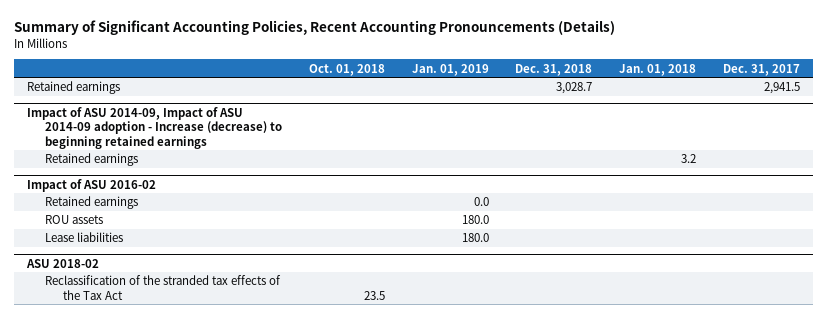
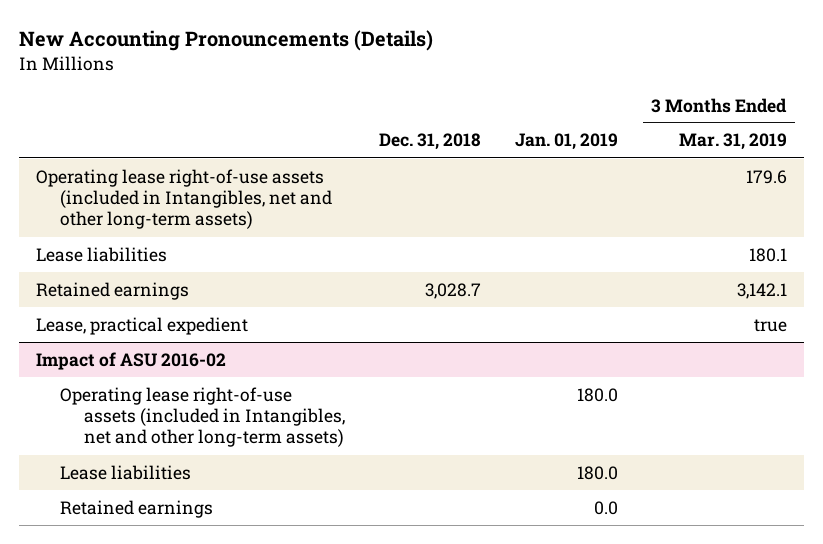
- Summary of Significant Accounting Policies, Recent Accounting Pronouncements (Details)
+ New Accounting Pronouncements (Details)
- | Oct. 01, 2018 | Jan. 01, 2019 | Dec. 31, 2018 | Jan. 01, 2018 | Dec. 31, 2017
+ | Dec. 31, 2018 | Jan. 01, 2019 | 3 Months Ended Mar. 31, 2019
+ Operating lease right-of-use assets (included in Intangibles, net and other long-term assets) | | | 179.6
+ Lease liabilities | | | 180.1
- Impact of ASU 2014-09, Impact of ASU 2014-09 adoption - Increase (decrease) to beginning retained earnings
- Retained earnings | | | | 3.2 |
+ Lease, practical expedient | | | true
@ Impact of ASU 2016-02
- ROU assets | | 180.0 | | |
+ Operating lease right-of-use assets (included in Intangibles, net and other long-term assets) | | 180.0 |
- ASU 2018-02
- Reclassification of the stranded tax effects of the Tax Act | 23.5 | | | |
@ Impact of ASU 2016-02
moved down: Retained earnings | | 0.0 |

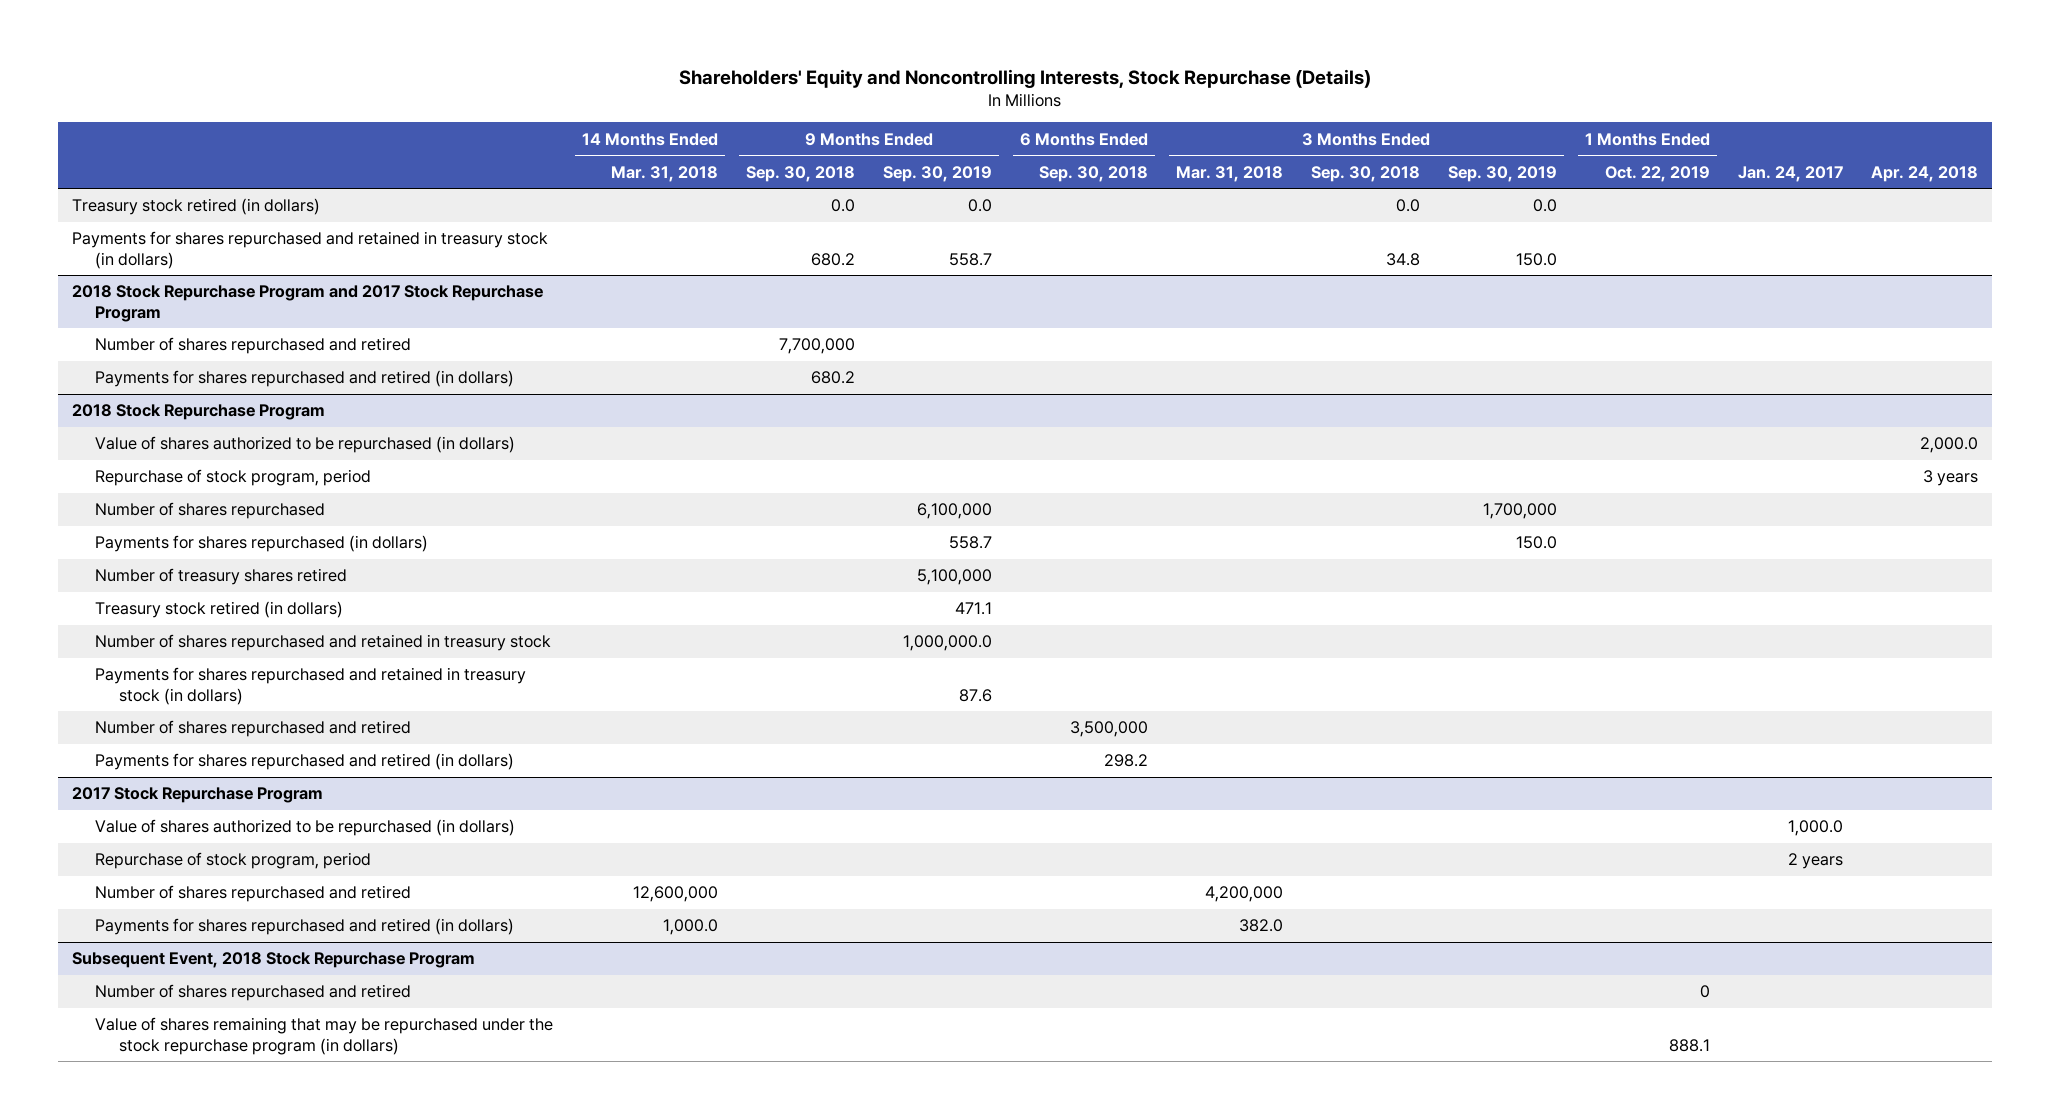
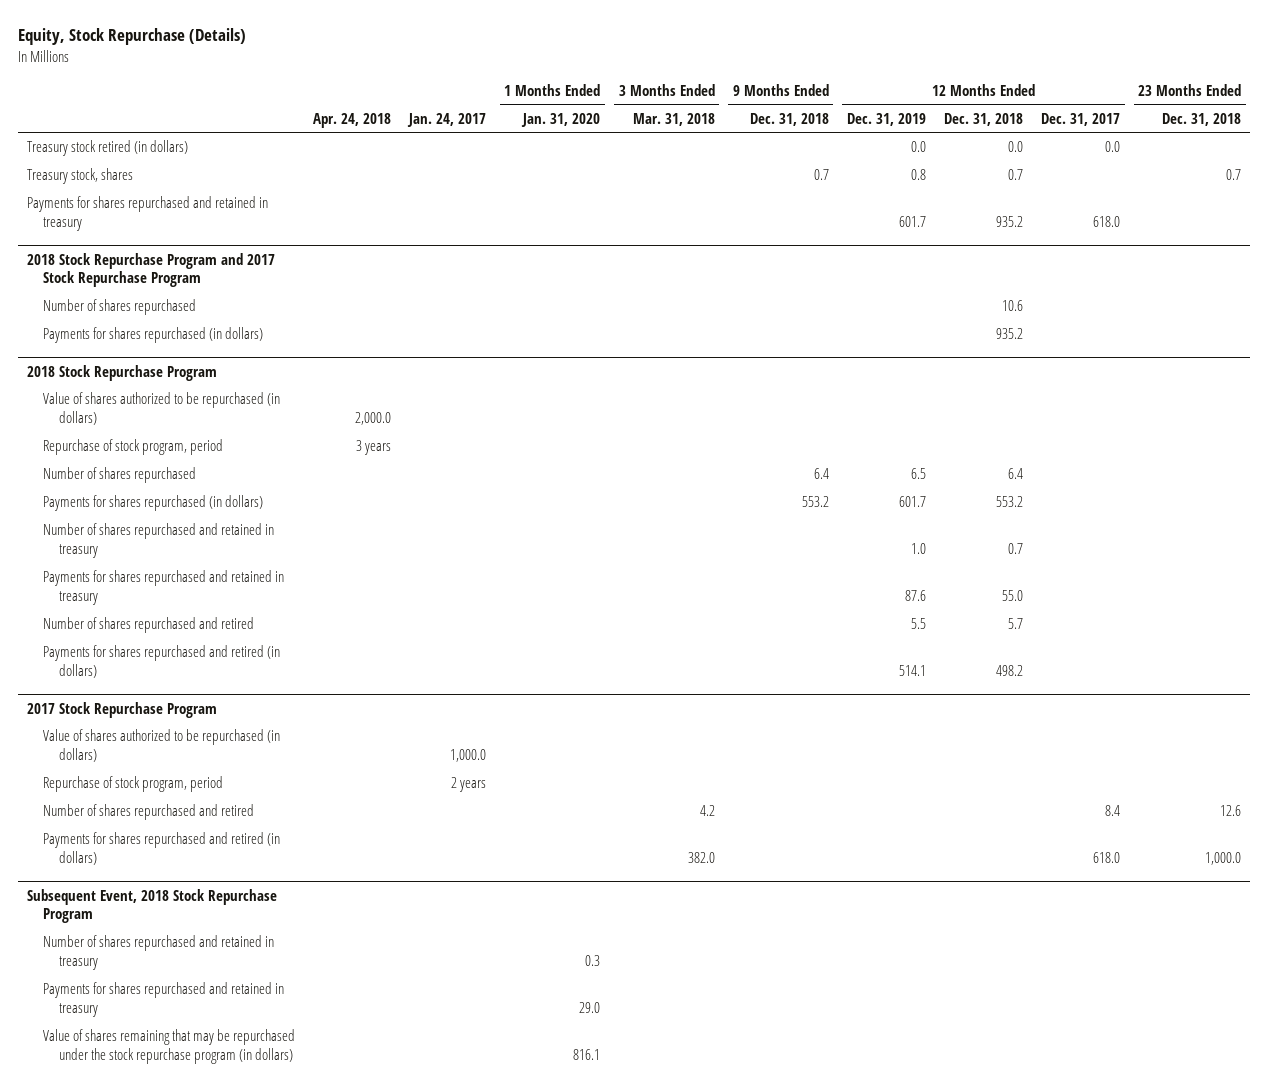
- Shareholders' Equity and Noncontrolling Interests, Stock Repurchase (Details)
+ Equity, Stock Repurchase (Details)
- | 14 Months Ended Mar. 31, 2018 | 9 Months Ended Sep. 30, 2018 | 9 Months Ended Sep. 30, 2019 | 6 Months Ended Sep. 30, 2018 | 3 Months Ended Mar. 31, 2018 | 3 Months Ended Sep. 30, 2018 | 3 Months Ended Sep. 30, 2019 | 1 Months Ended Oct. 22, 2019 | Jan. 24, 2017 | Apr. 24, 2018
+ | Apr. 24, 2018 | Jan. 24, 2017 | 1 Months Ended Jan. 31, 2020 | 3 Months Ended Mar. 31, 2018 | 9 Months Ended Dec. 31, 2018 | 12 Months Ended Dec. 31, 2019 | 12 Months Ended Dec. 31, 2018 | 12 Months Ended Dec. 31, 2017 | 23 Months Ended Dec. 31, 2018
- Payments for shares repurchased and retained in treasury stock (in dollars) | | 680.2 | 558.7 | | | 34.8 | 150.0 | | |
+ Treasury stock, shares | | | | | 0.7 | 0.8 | 0.7 | | 0.7
+ Payments for shares repurchased and retained in treasury | | | | | | 601.7 | 935.2 | 618.0 |
@ 2018 Stock Repurchase Program and 2017 Stock Repurchase Program
- Number of shares repurchased and retired | | 7,700,000 | | | | | | | |
- Payments for shares repurchased and retired (in dollars) | | 680.2 | | | | | | | |
+ Number of shares repurchased | | | | | | | 10.6 | |
+ Payments for shares repurchased (in dollars) | | | | | | | 935.2 | |
@ 2018 Stock Repurchase Program
- Number of treasury shares retired | | | 5,100,000 | | | | | | |
- Treasury stock retired (in dollars) | | | 471.1 | | | | | | |
- Number of shares repurchased and retained in treasury stock | | | 1,000,000.0 | | | | | | |
- Payments for shares repurchased and retained in treasury stock (in dollars) | | | 87.6 | | | | | | |
+ Number of shares repurchased and retained in treasury | | | | | | 1.0 | 0.7 | |
+ Payments for shares repurchased and retained in treasury | | | | | | 87.6 | 55.0 | |
@ 2017 Stock Repurchase Program
- Number of shares repurchased and retired | 12,600,000 | | | | 4,200,000 | | | | |
+ Number of shares repurchased and retired | | | | 4.2 | | | | 8.4 | 12.6
@ Subsequent Event, 2018 Stock Repurchase Program
- Number of shares repurchased and retired | | | | | | | | 0 | |
+ Number of shares repurchased and retained in treasury | | | 0.3 | | | | | |
+ Payments for shares repurchased and retained in treasury | | | 29.0 | | | | | |

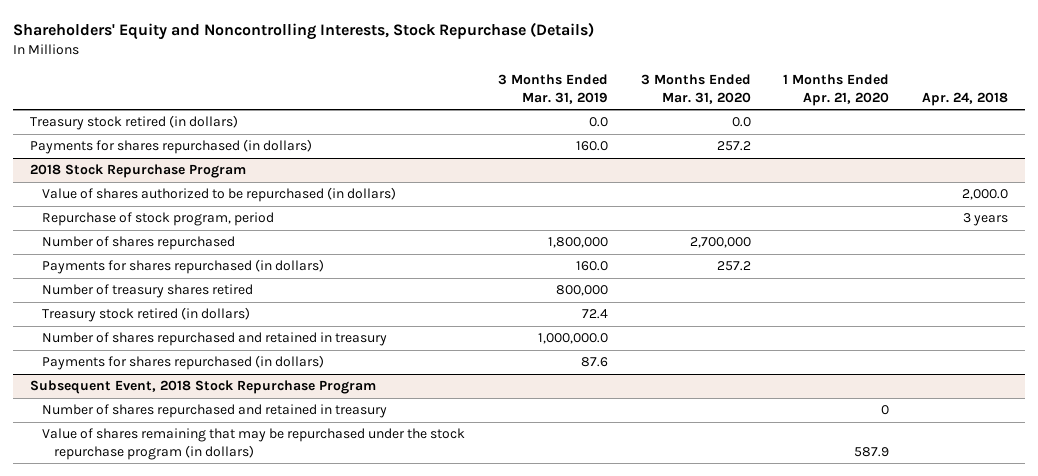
- Equity, Stock Repurchase (Details)
+ Shareholders' Equity and Noncontrolling Interests, Stock Repurchase (Details)
- | Apr. 24, 2018 | Jan. 24, 2017 | 1 Months Ended Jan. 31, 2020 | 3 Months Ended Mar. 31, 2018 | 9 Months Ended Dec. 31, 2018 | 12 Months Ended Dec. 31, 2019 | 12 Months Ended Dec. 31, 2018 | 12 Months Ended Dec. 31, 2017 | 23 Months Ended Dec. 31, 2018
+ | 3 Months Ended Mar. 31, 2019 | 3 Months Ended Mar. 31, 2020 | 1 Months Ended Apr. 21, 2020 | Apr. 24, 2018
- Treasury stock, shares | | | | | 0.7 | 0.8 | 0.7 | | 0.7
- Payments for shares repurchased and retained in treasury | | | | | | 601.7 | 935.2 | 618.0 |
- 2018 Stock Repurchase Program and 2017 Stock Repurchase Program
- Number of shares repurchased | | | | | | | 10.6 | |
- Payments for shares repurchased (in dollars) | | | | | | | 935.2 | |
+ Payments for shares repurchased (in dollars) | 160.0 | 257.2 | |
@ 2018 Stock Repurchase Program
+ Number of treasury shares retired | 800,000 | | |
+ Treasury stock retired (in dollars) | 72.4 | | |
- Payments for shares repurchased and retained in treasury | | | | | | 87.6 | 55.0 | |
- Number of shares repurchased and retired | | | | | | 5.5 | 5.7 | |
- Payments for shares repurchased and retired (in dollars) | | | | | | 514.1 | 498.2 | |
- 2017 Stock Repurchase Program
- Value of shares authorized to be repurchased (in dollars) | | 1,000.0 | | | | | | |
- Repurchase of stock program, period | | 2 years | | | | | | |
- Number of shares repurchased and retired | | | | 4.2 | | | | 8.4 | 12.6
- Payments for shares repurchased and retired (in dollars) | | | | 382.0 | | | | 618.0 | 1,000.0
@ 2018 Stock Repurchase Program
+ Payments for shares repurchased (in dollars) | 87.6 | | |
@ Subsequent Event, 2018 Stock Repurchase Program
- Payments for shares repurchased and retained in treasury | | | 29.0 | | | | | |

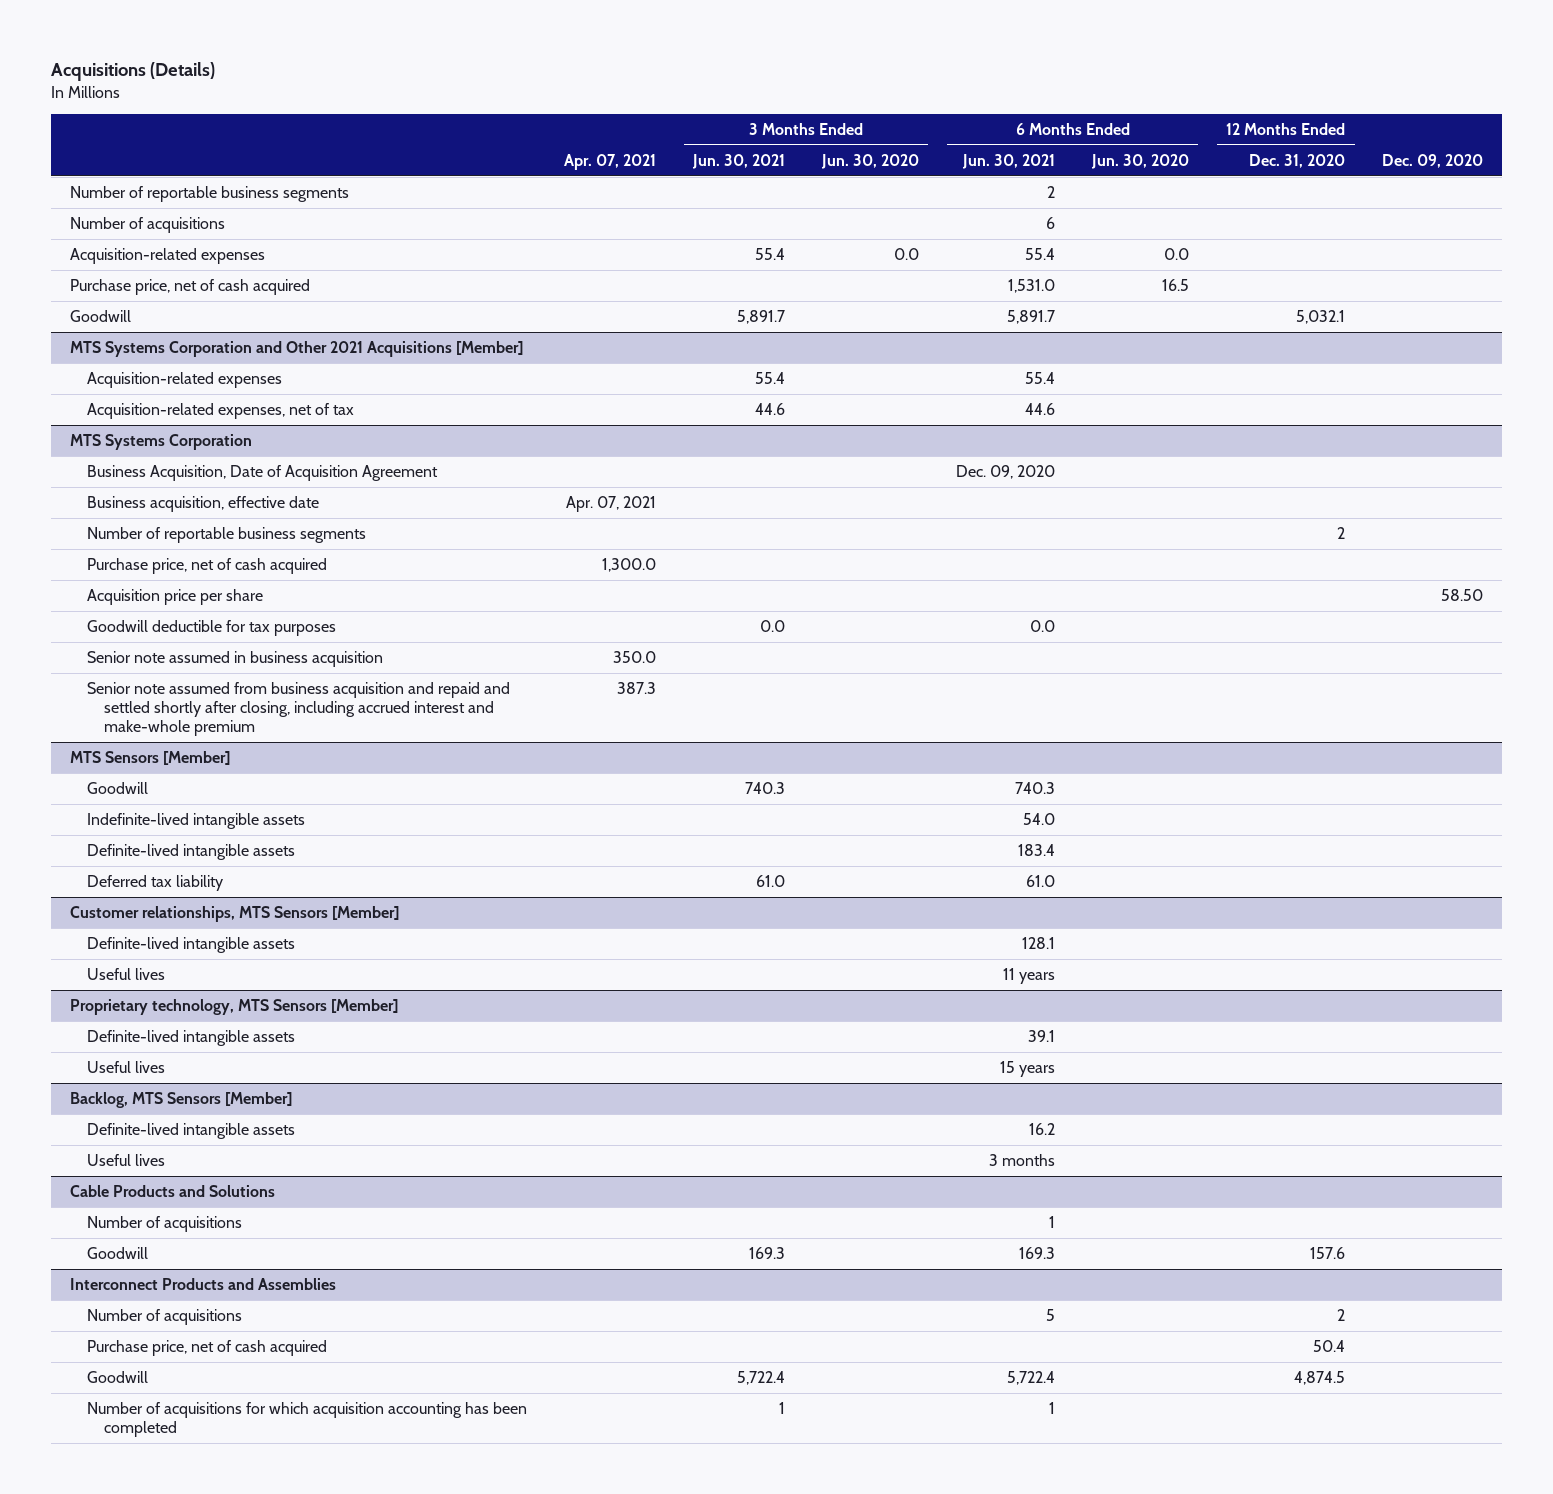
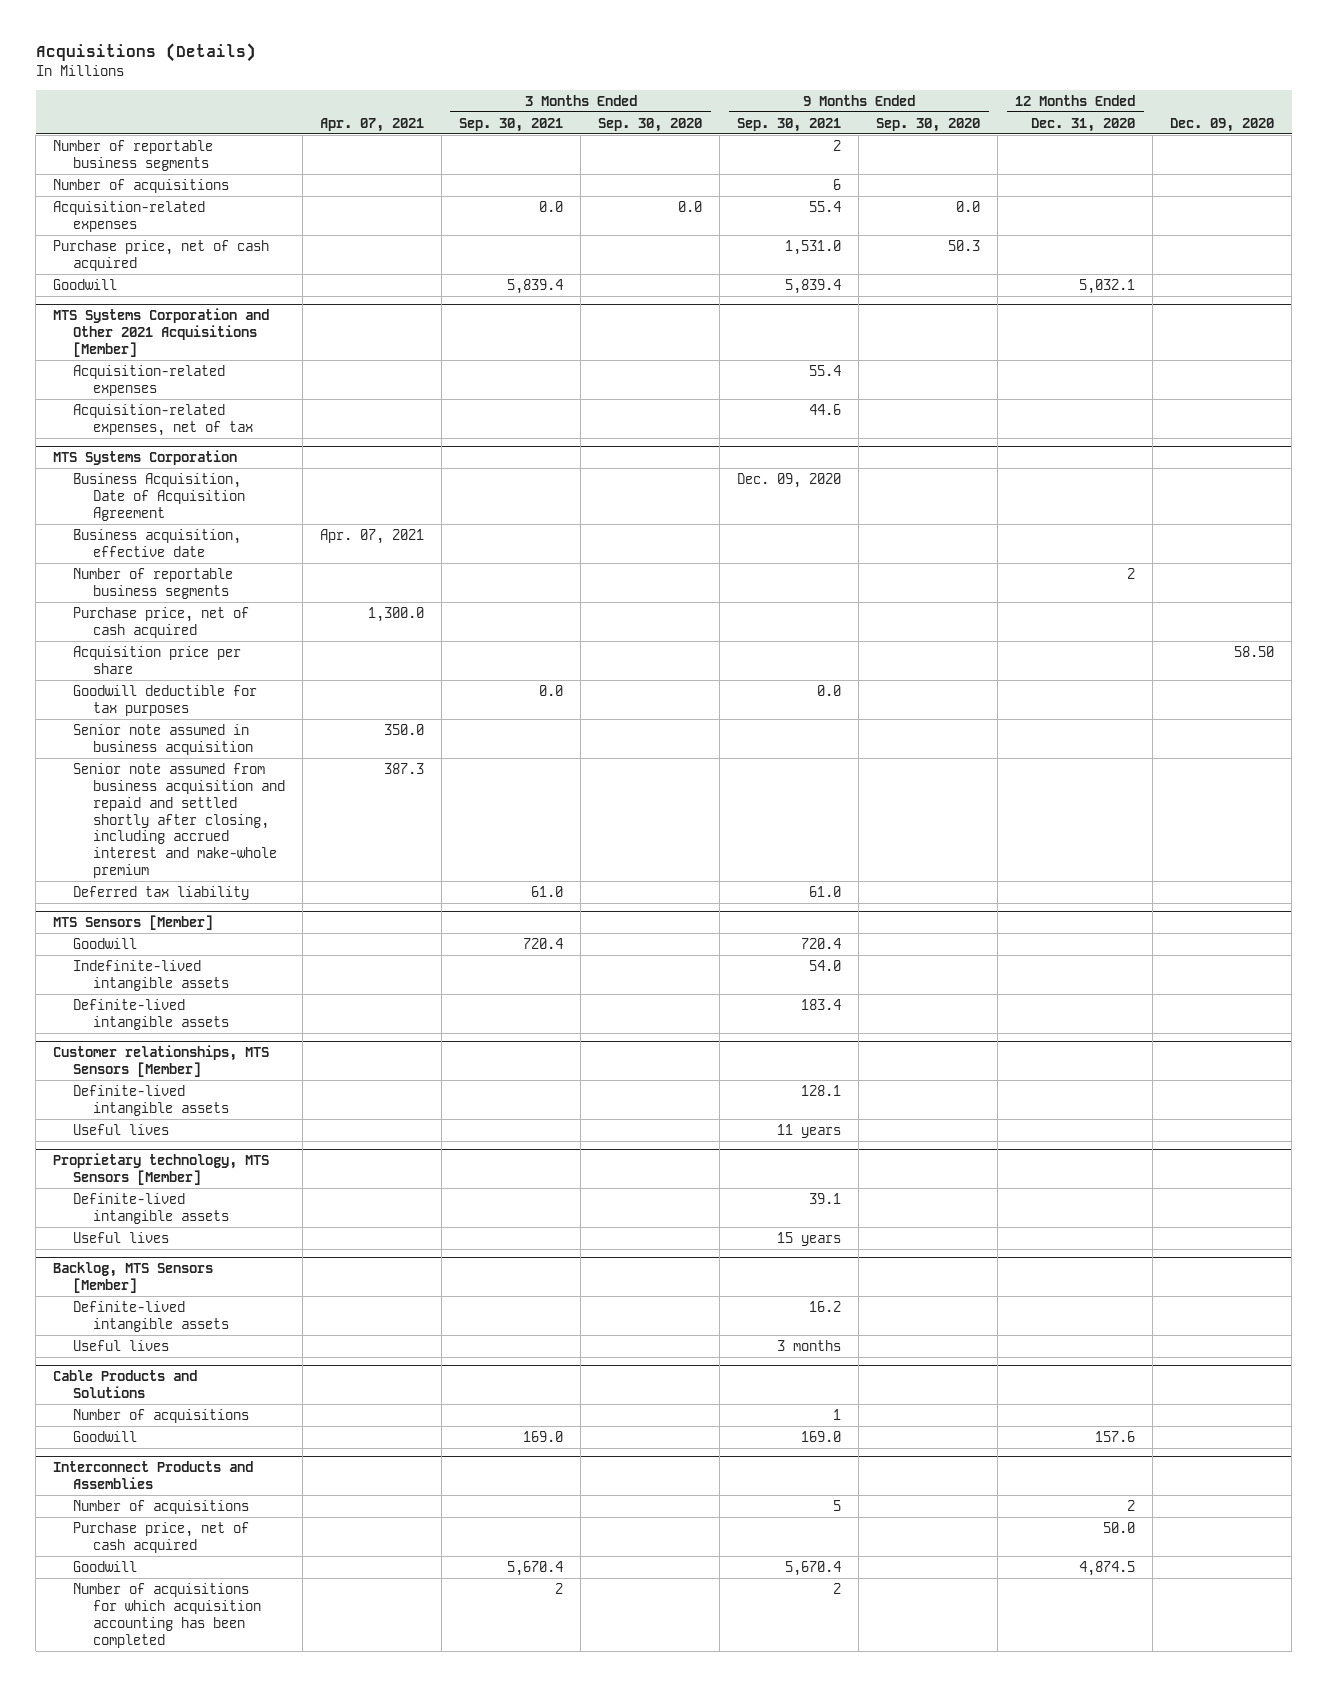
- | Apr. 07, 2021 | 3 Months Ended Jun. 30, 2021 | 3 Months Ended Jun. 30, 2020 | 6 Months Ended Jun. 30, 2021 | 6 Months Ended Jun. 30, 2020 | 12 Months Ended Dec. 31, 2020 | Dec. 09, 2020
+ | Apr. 07, 2021 | 3 Months Ended Sep. 30, 2021 | 3 Months Ended Sep. 30, 2020 | 9 Months Ended Sep. 30, 2021 | 9 Months Ended Sep. 30, 2020 | 12 Months Ended Dec. 31, 2020 | Dec. 09, 2020
@ MTS Systems Corporation
+ Deferred tax liability | | 61.0 | | 61.0 | | |
@ MTS Sensors [Member]
- Deferred tax liability | | 61.0 | | 61.0 | | |
@ Interconnect Products and Assemblies
- Purchase price, net of cash acquired | | | | | | 50.4 |
+ Purchase price, net of cash acquired | | | | | | 50.0 |

